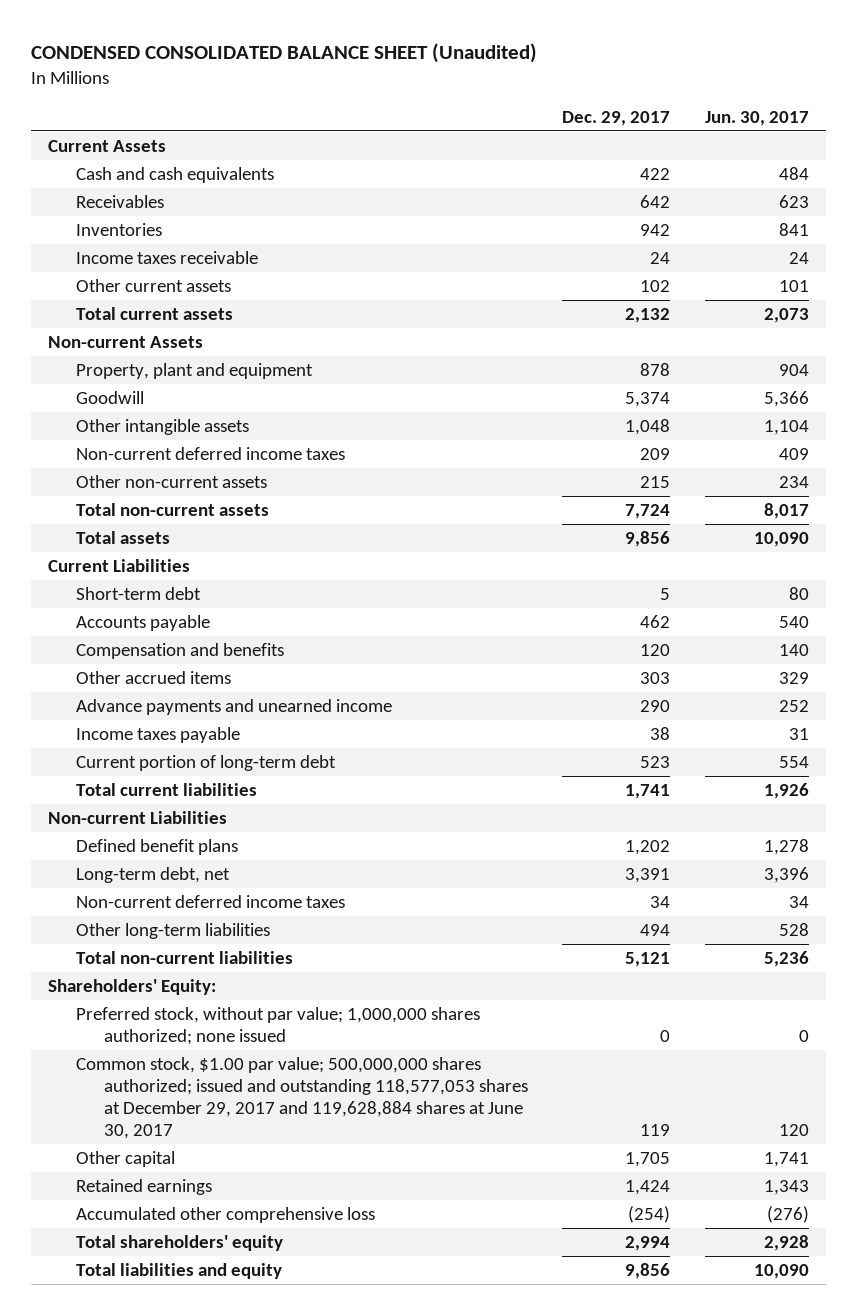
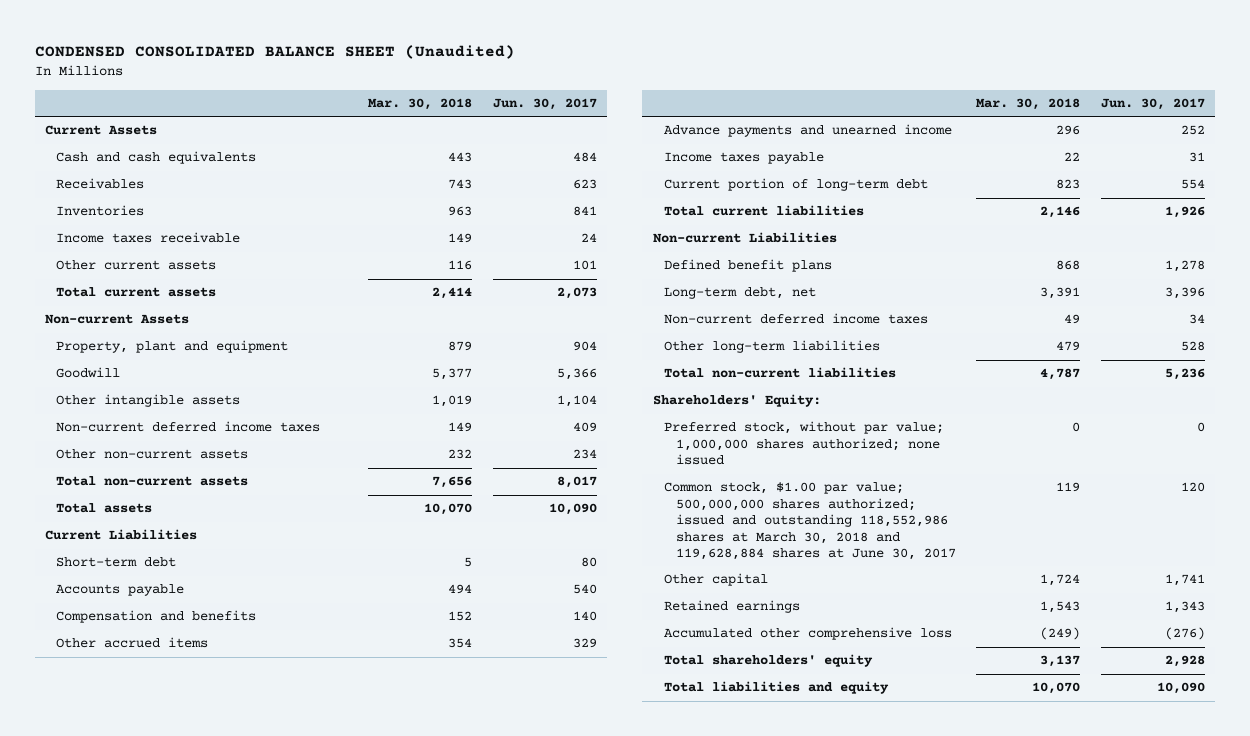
- | Dec. 29, 2017 | Jun. 30, 2017
+ | Mar. 30, 2018 | Jun. 30, 2017
- Common stock, $1.00 par value; 500,000,000 shares authorized; issued and outstanding 118,577,053 shares at December 29, 2017 and 119,628,884 shares at June 30, 2017 | 119 | 120
+ Common stock, $1.00 par value; 500,000,000 shares authorized; issued and outstanding 118,552,986 shares at March 30, 2018 and 119,628,884 shares at June 30, 2017 | 119 | 120

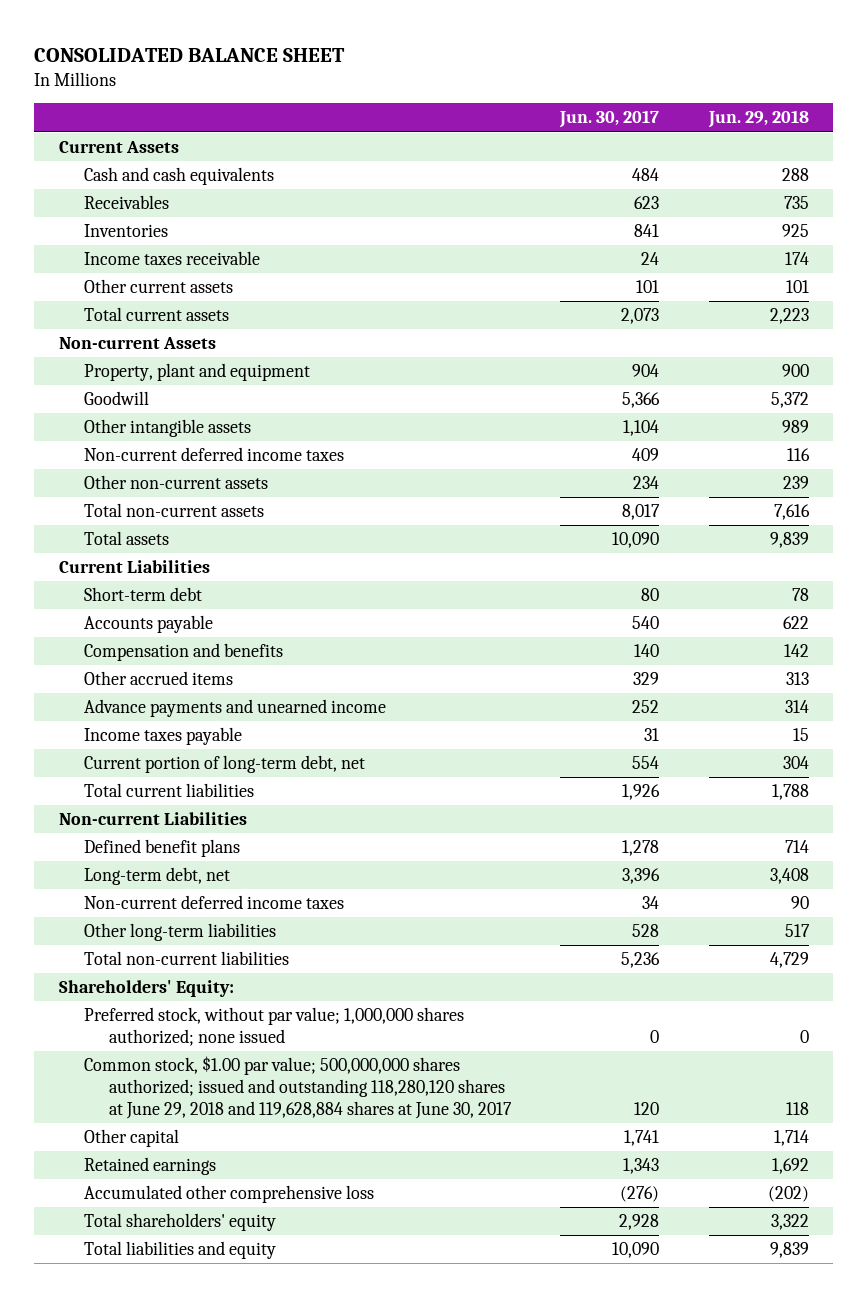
- CONDENSED CONSOLIDATED BALANCE SHEET (Unaudited)
+ CONSOLIDATED BALANCE SHEET
- | Mar. 30, 2018 | Jun. 30, 2017
+ | Jun. 30, 2017 | Jun. 29, 2018
- Current portion of long-term debt | 823 | 554
+ Current portion of long-term debt, net | 554 | 304
- Common stock, $1.00 par value; 500,000,000 shares authorized; issued and outstanding 118,552,986 shares at March 30, 2018 and 119,628,884 shares at June 30, 2017 | 119 | 120
+ Common stock, $1.00 par value; 500,000,000 shares authorized; issued and outstanding 118,280,120 shares at June 29, 2018 and 119,628,884 shares at June 30, 2017 | 120 | 118

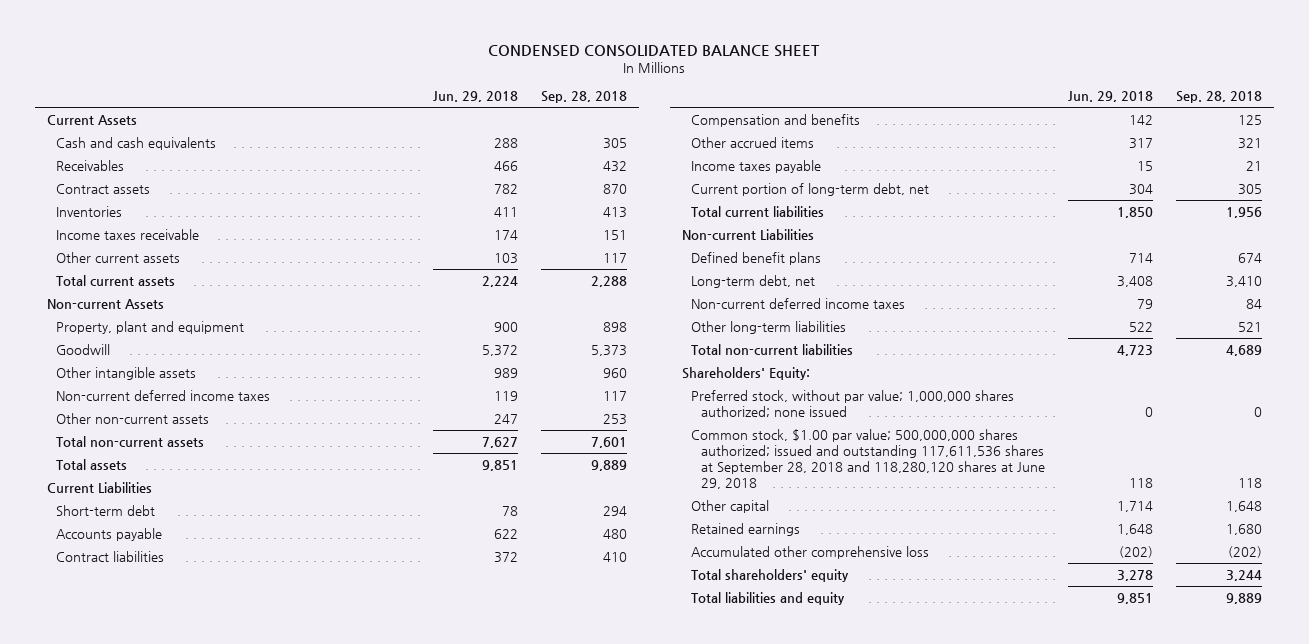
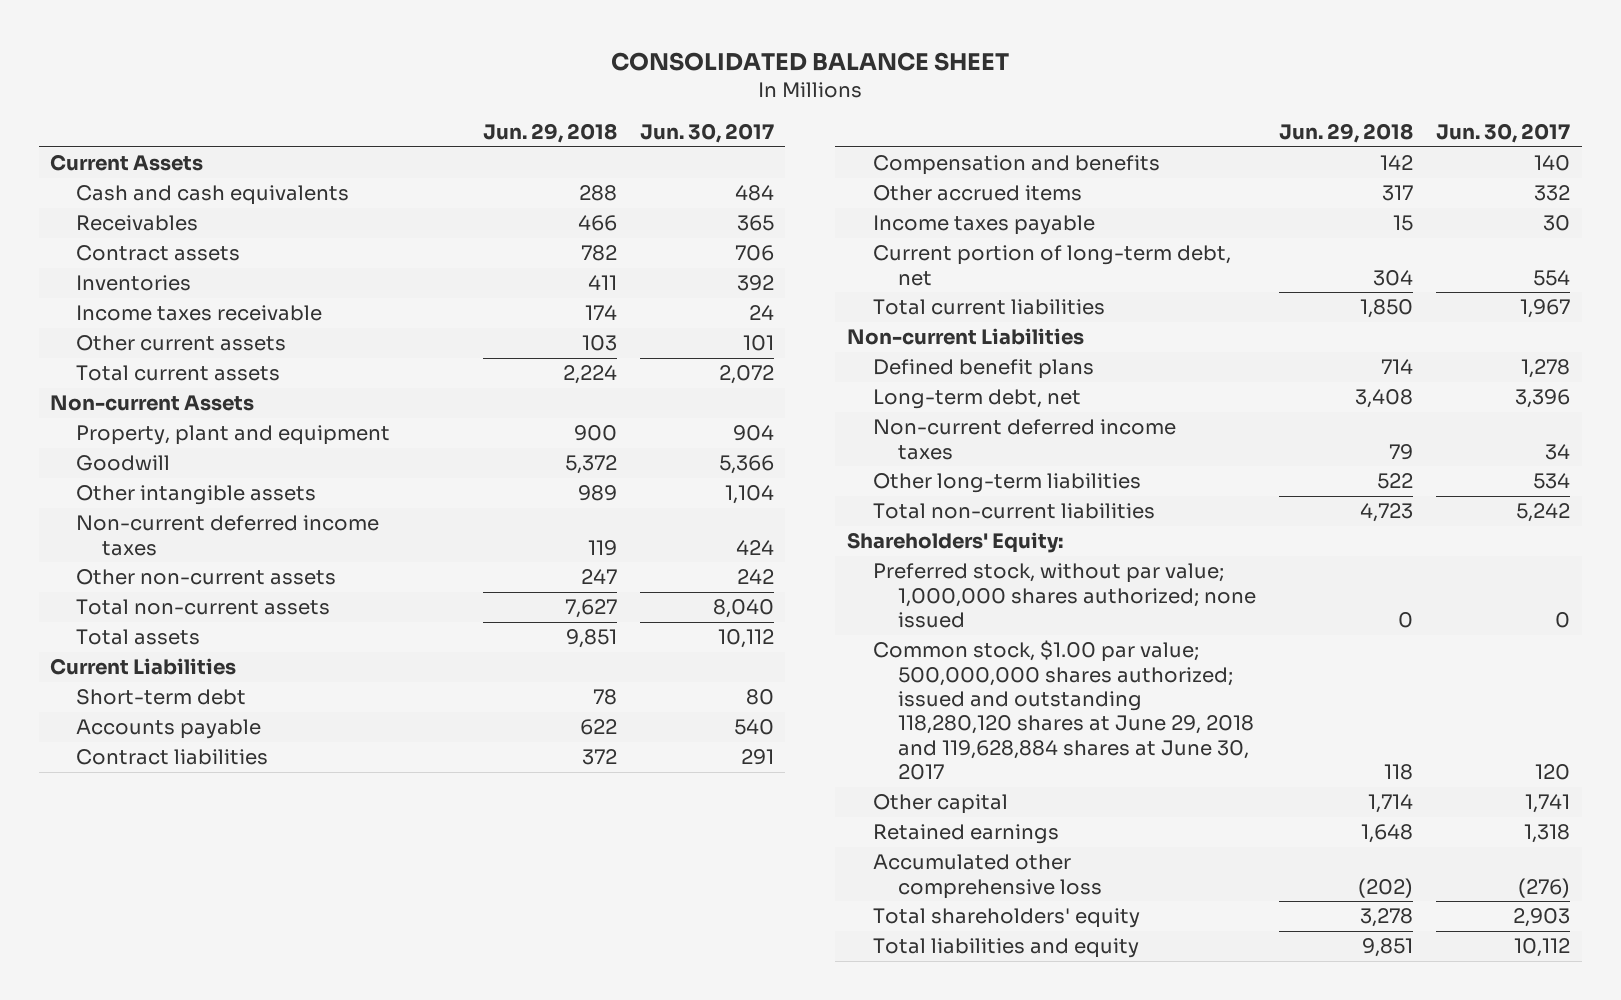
- CONDENSED CONSOLIDATED BALANCE SHEET
+ CONSOLIDATED BALANCE SHEET
- | Jun. 29, 2018 | Sep. 28, 2018
+ | Jun. 29, 2018 | Jun. 30, 2017
- Common stock, $1.00 par value; 500,000,000 shares authorized; issued and outstanding 117,611,536 shares at September 28, 2018 and 118,280,120 shares at June 29, 2018 | 118 | 118
+ Common stock, $1.00 par value; 500,000,000 shares authorized; issued and outstanding 118,280,120 shares at June 29, 2018 and 119,628,884 shares at June 30, 2017 | 118 | 120

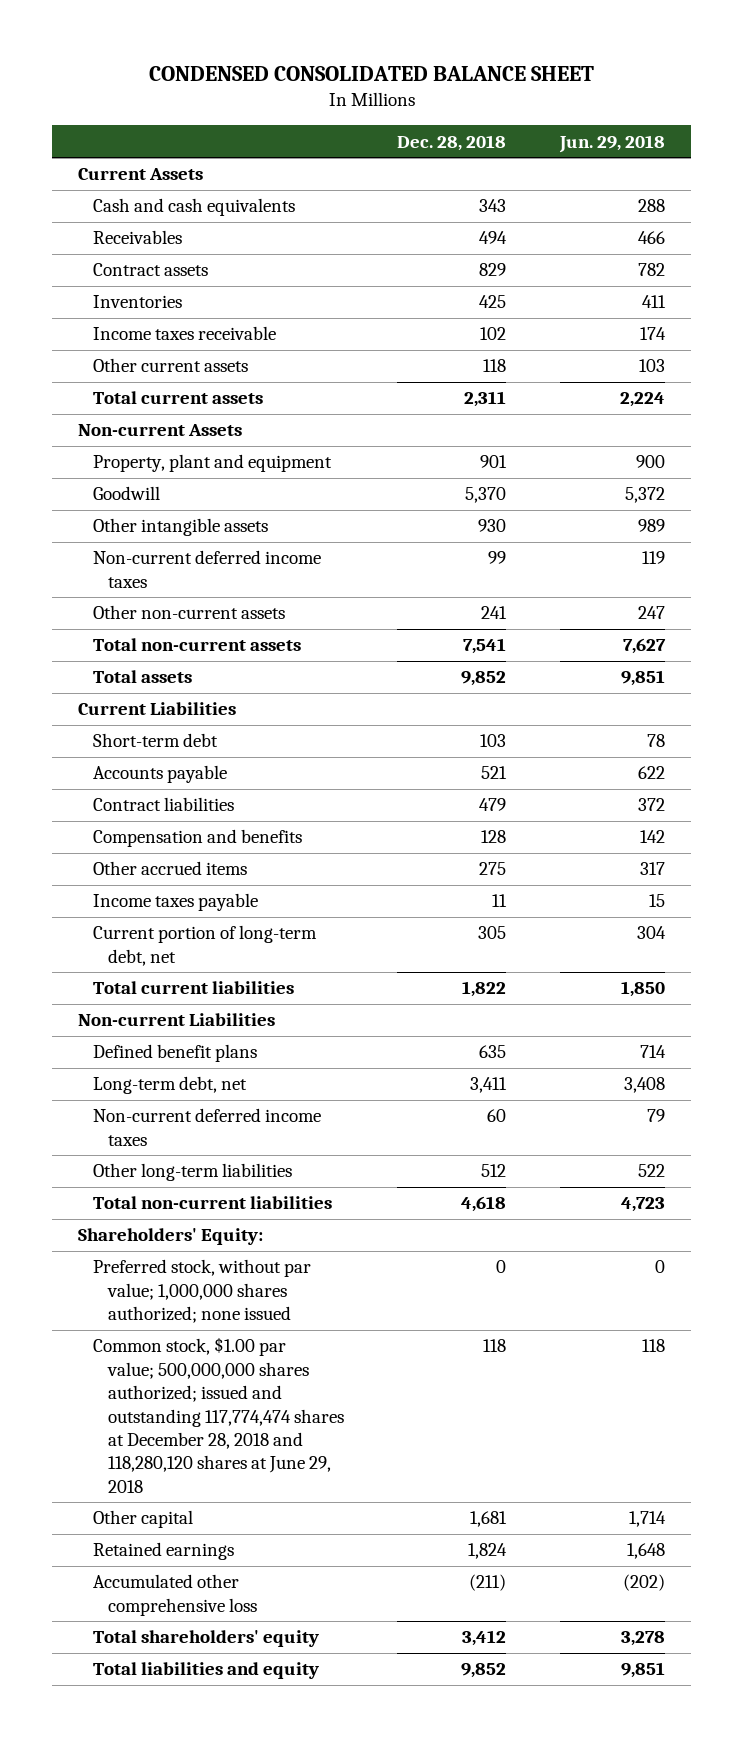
- CONSOLIDATED BALANCE SHEET
+ CONDENSED CONSOLIDATED BALANCE SHEET
- | Jun. 29, 2018 | Jun. 30, 2017
+ | Dec. 28, 2018 | Jun. 29, 2018
- Common stock, $1.00 par value; 500,000,000 shares authorized; issued and outstanding 118,280,120 shares at June 29, 2018 and 119,628,884 shares at June 30, 2017 | 118 | 120
+ Common stock, $1.00 par value; 500,000,000 shares authorized; issued and outstanding 117,774,474 shares at December 28, 2018 and 118,280,120 shares at June 29, 2018 | 118 | 118

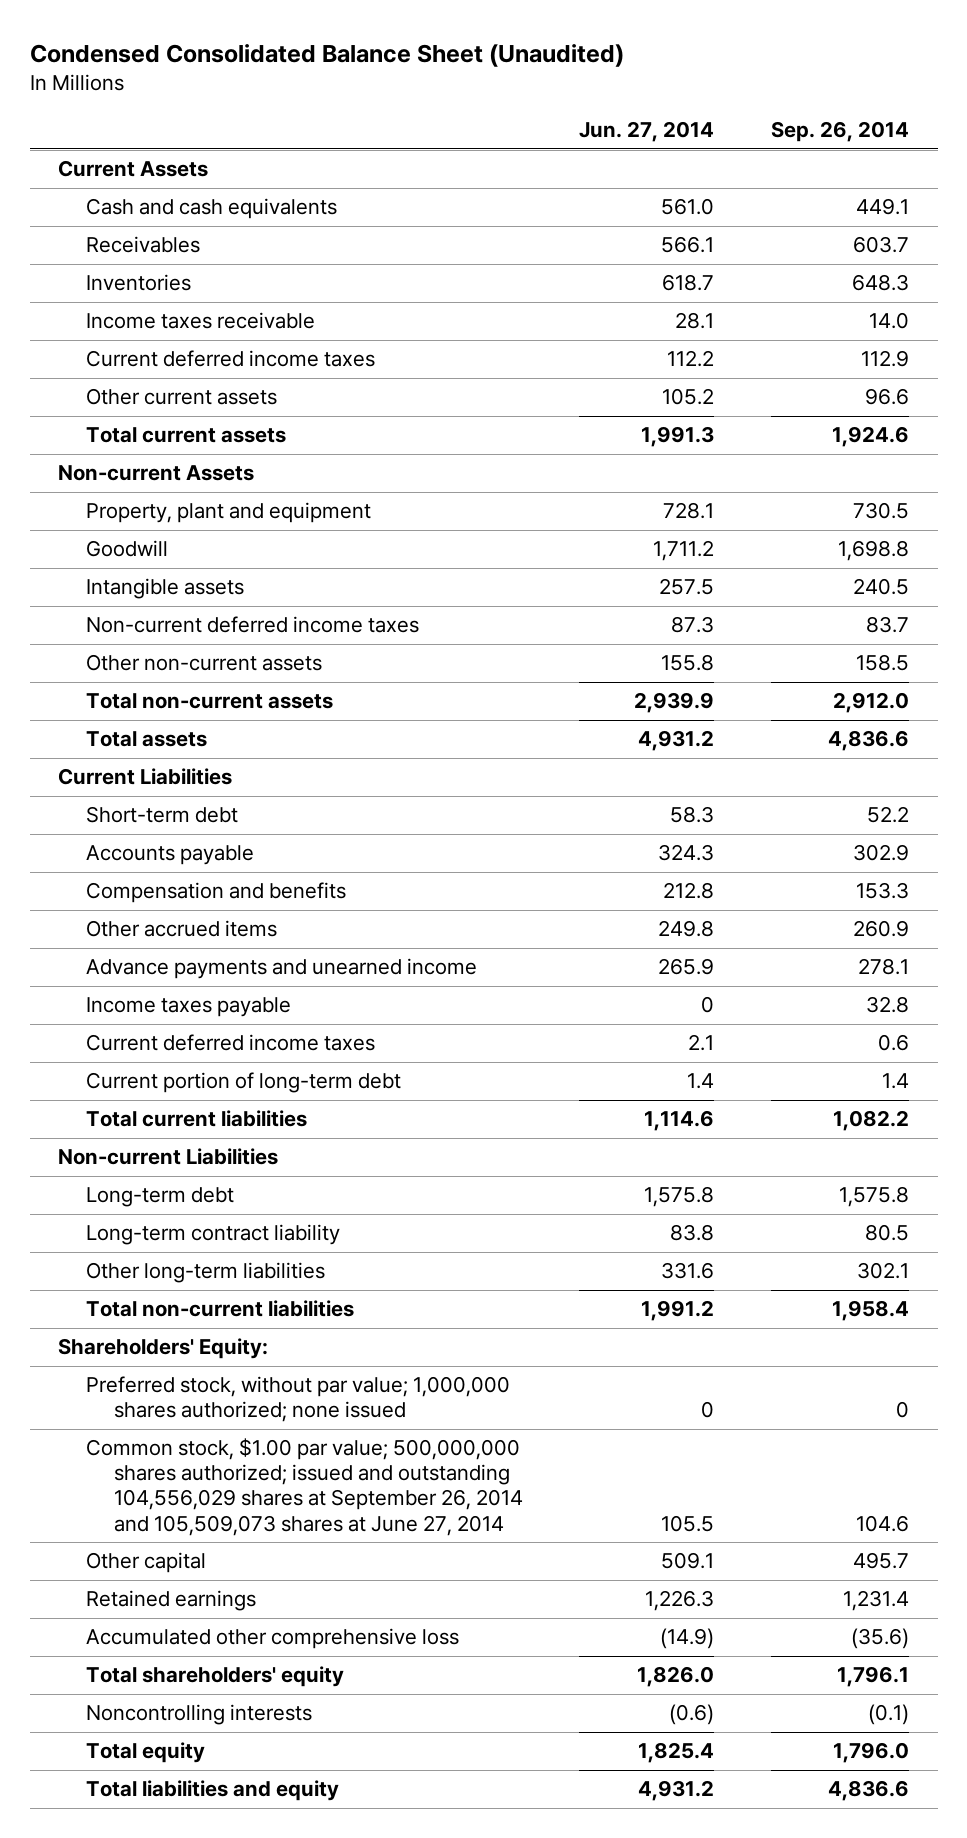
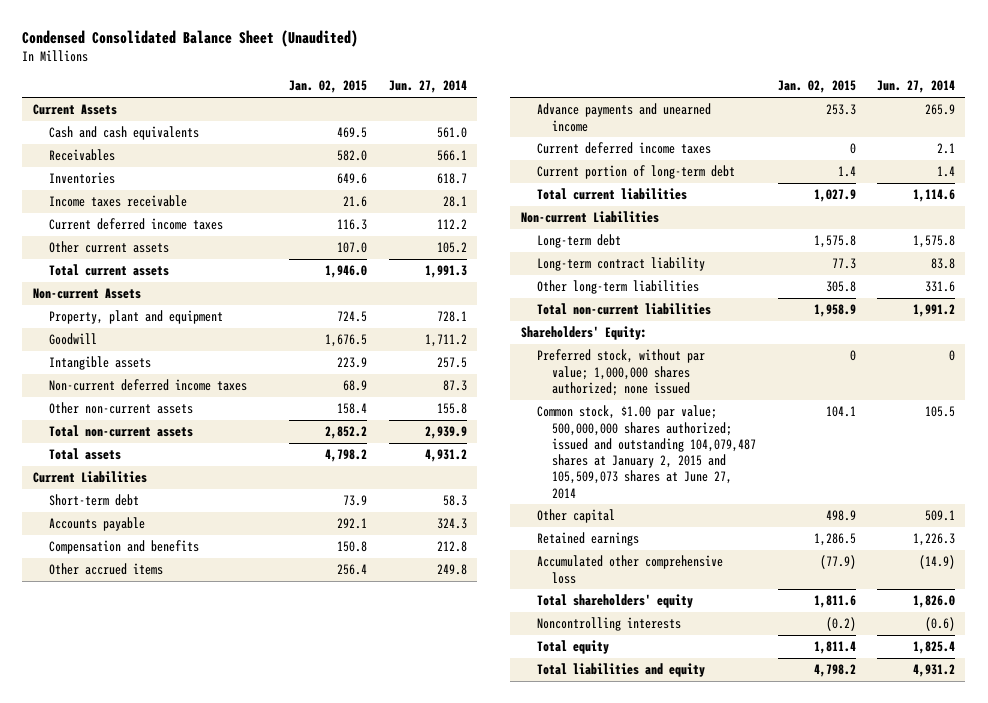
- | Jun. 27, 2014 | Sep. 26, 2014
+ | Jan. 02, 2015 | Jun. 27, 2014
- Income taxes payable | 0 | 32.8
- Common stock, $1.00 par value; 500,000,000 shares authorized; issued and outstanding 104,556,029 shares at September 26, 2014 and 105,509,073 shares at June 27, 2014 | 105.5 | 104.6
+ Common stock, $1.00 par value; 500,000,000 shares authorized; issued and outstanding 104,079,487 shares at January 2, 2015 and 105,509,073 shares at June 27, 2014 | 104.1 | 105.5

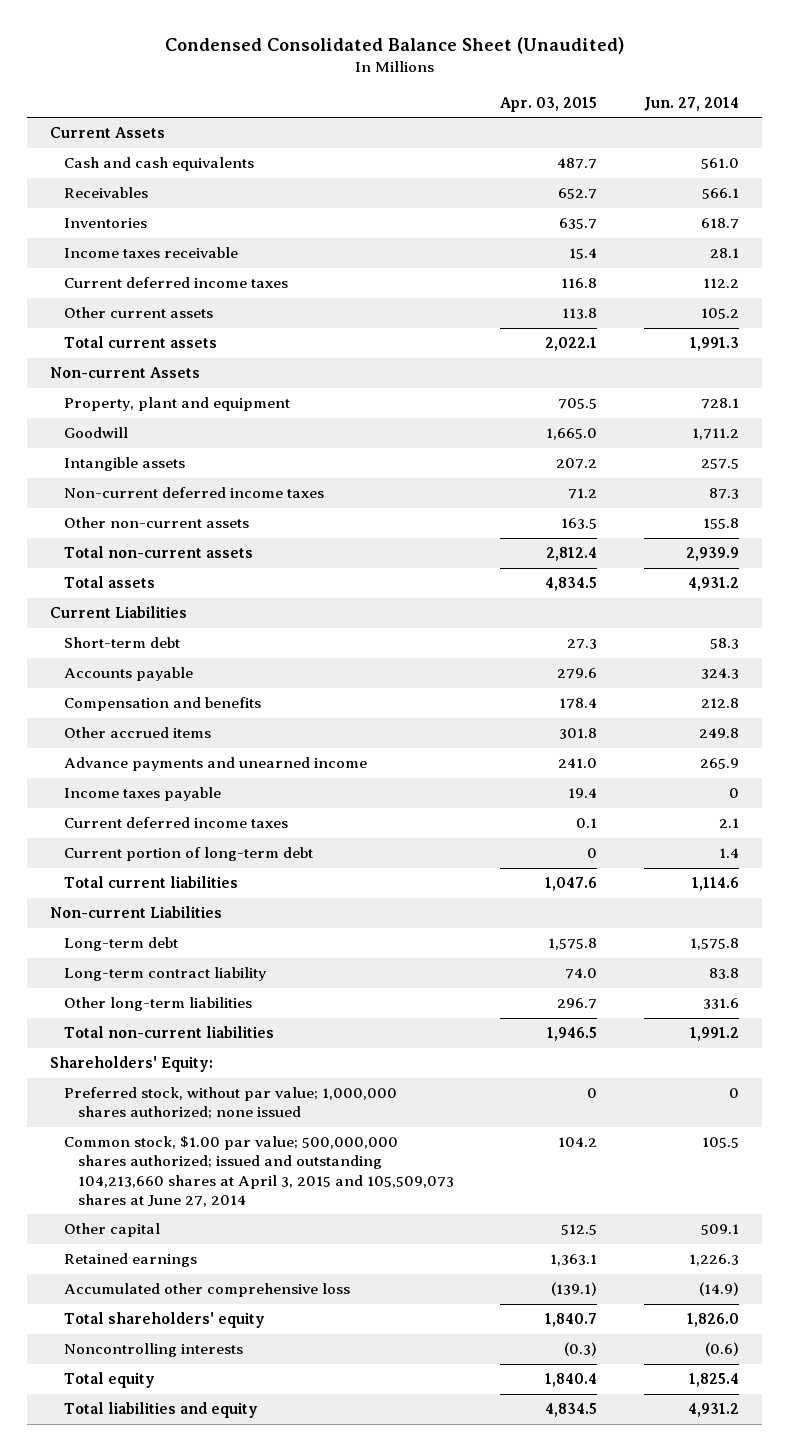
- | Jan. 02, 2015 | Jun. 27, 2014
+ | Apr. 03, 2015 | Jun. 27, 2014
+ Income taxes payable | 19.4 | 0
- Common stock, $1.00 par value; 500,000,000 shares authorized; issued and outstanding 104,079,487 shares at January 2, 2015 and 105,509,073 shares at June 27, 2014 | 104.1 | 105.5
+ Common stock, $1.00 par value; 500,000,000 shares authorized; issued and outstanding 104,213,660 shares at April 3, 2015 and 105,509,073 shares at June 27, 2014 | 104.2 | 105.5

